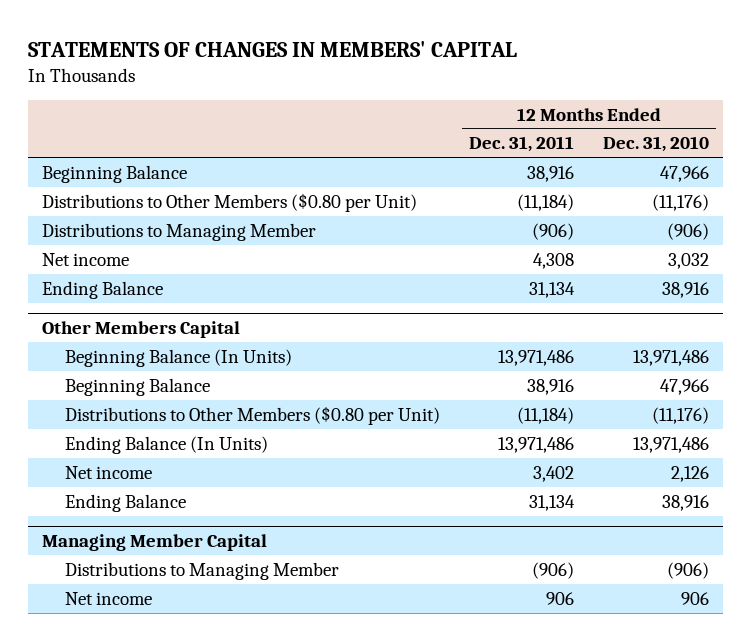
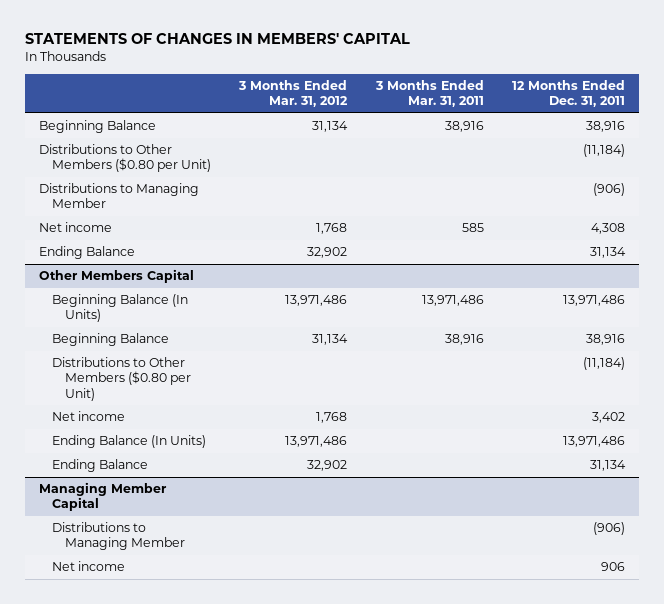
- | 12 Months Ended Dec. 31, 2011 | 12 Months Ended Dec. 31, 2010
+ | 3 Months Ended Mar. 31, 2012 | 3 Months Ended Mar. 31, 2011 | 12 Months Ended Dec. 31, 2011
@ Other Members Capital
moved down: Ending Balance (In Units) | 13,971,486 | | 13,971,486

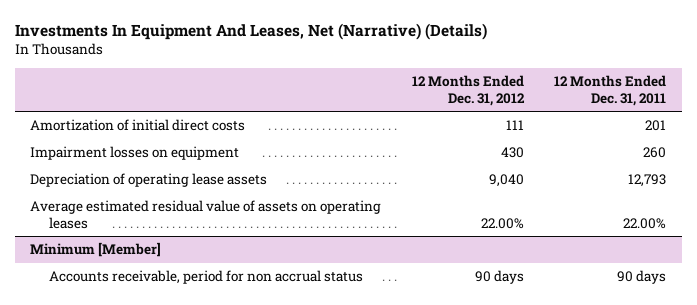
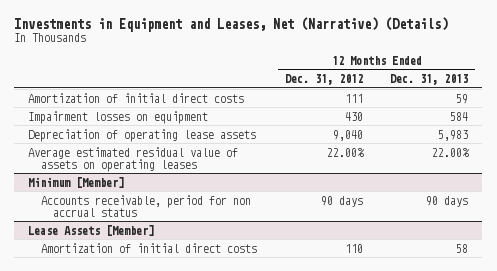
- Investments In Equipment And Leases, Net (Narrative) (Details)
+ Investments in Equipment and Leases, Net (Narrative) (Details)
- | 12 Months Ended Dec. 31, 2012 | 12 Months Ended Dec. 31, 2011
+ | 12 Months Ended Dec. 31, 2012 | 12 Months Ended Dec. 31, 2013
+ Lease Assets [Member]
+ Amortization of initial direct costs | 110 | 58

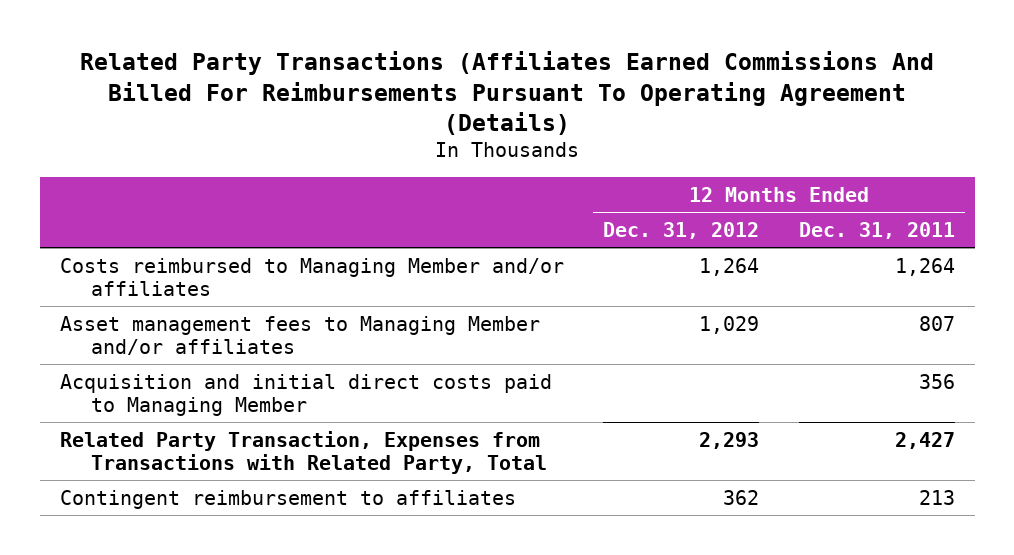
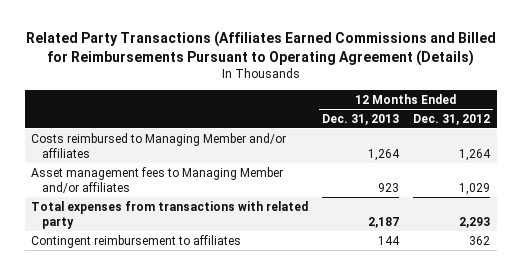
- Related Party Transactions (Affiliates Earned Commissions And Billed For Reimbursements Pursuant To Operating Agreement (Details)
+ Related Party Transactions (Affiliates Earned Commissions and Billed for Reimbursements Pursuant to Operating Agreement (Details)
- | 12 Months Ended Dec. 31, 2012 | 12 Months Ended Dec. 31, 2011
+ | 12 Months Ended Dec. 31, 2013 | 12 Months Ended Dec. 31, 2012
- Acquisition and initial direct costs paid to Managing Member | | 356
- Related Party Transaction, Expenses from Transactions with Related Party, Total | 2,293 | 2,427
+ Total expenses from transactions with related party | 2,187 | 2,293

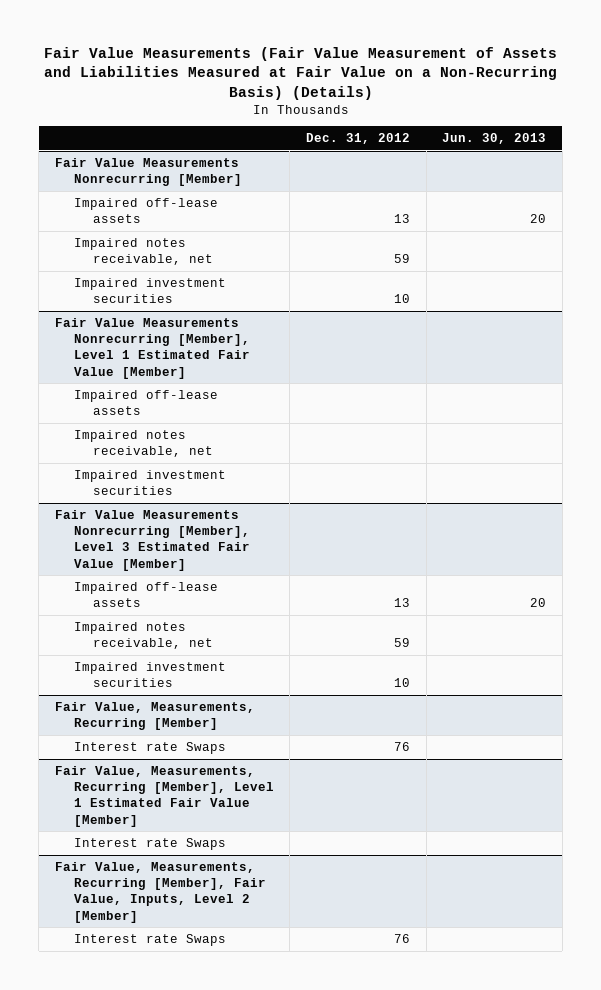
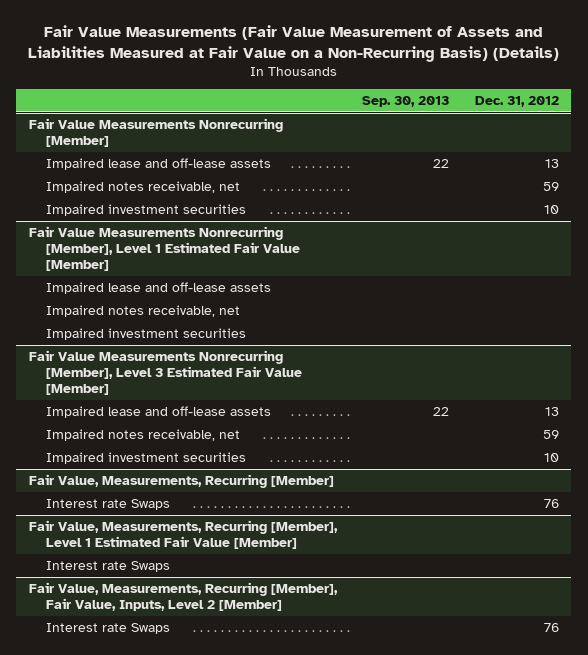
- | Dec. 31, 2012 | Jun. 30, 2013
+ | Sep. 30, 2013 | Dec. 31, 2012
@ Fair Value Measurements Nonrecurring [Member]
- Impaired off-lease assets | 13 | 20
+ Impaired lease and off-lease assets | 22 | 13
@ Fair Value Measurements Nonrecurring [Member], Level 1 Estimated Fair Value [Member]
- Impaired off-lease assets
+ Impaired lease and off-lease assets
@ Fair Value Measurements Nonrecurring [Member], Level 3 Estimated Fair Value [Member]
- Impaired off-lease assets | 13 | 20
+ Impaired lease and off-lease assets | 22 | 13

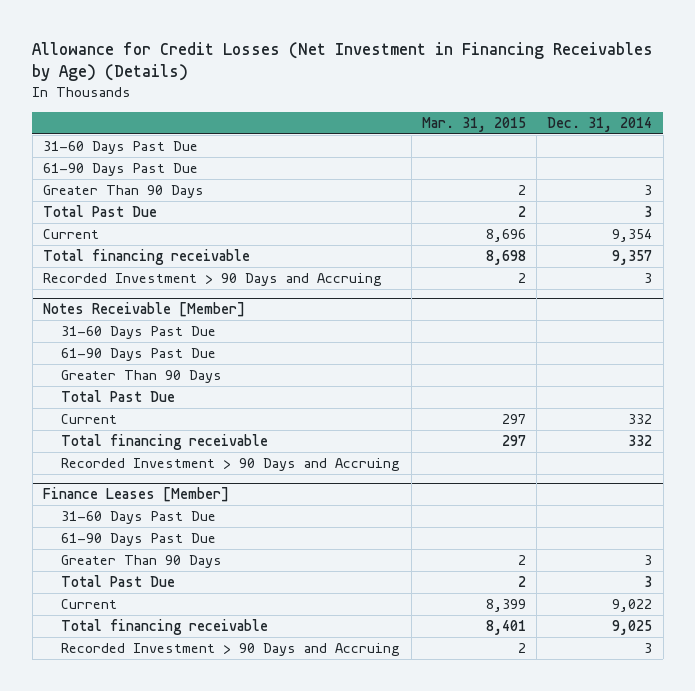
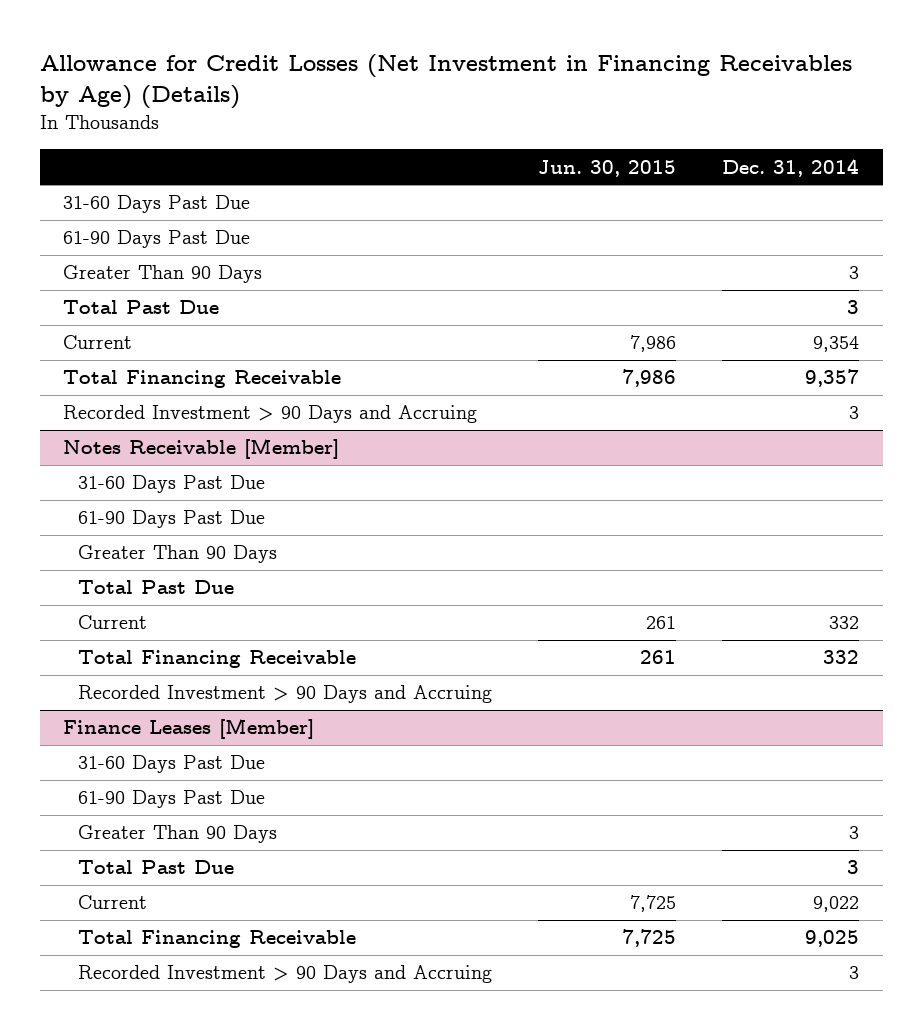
- | Mar. 31, 2015 | Dec. 31, 2014
+ | Jun. 30, 2015 | Dec. 31, 2014
- Total financing receivable | 8,698 | 9,357
+ Total Financing Receivable | 7,986 | 9,357
@ Notes Receivable [Member]
- Total financing receivable | 297 | 332
+ Total Financing Receivable | 261 | 332
@ Finance Leases [Member]
- Total financing receivable | 8,401 | 9,025
+ Total Financing Receivable | 7,725 | 9,025

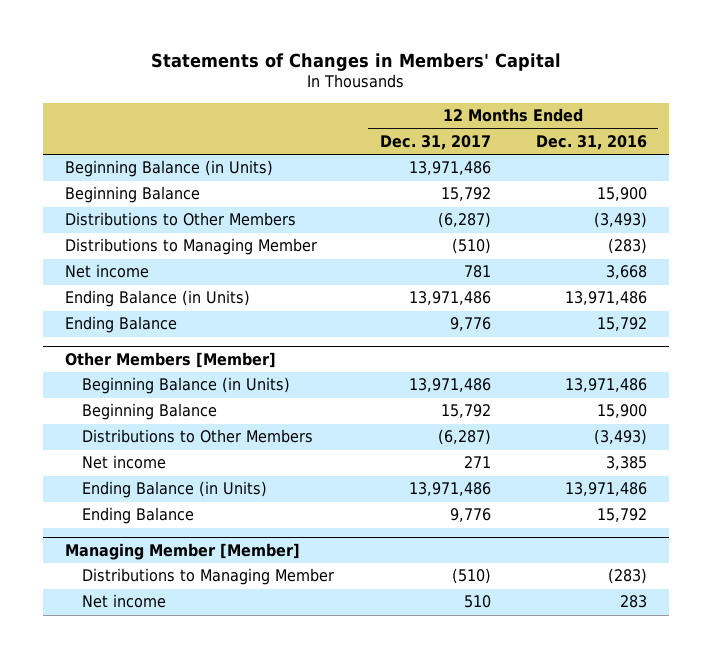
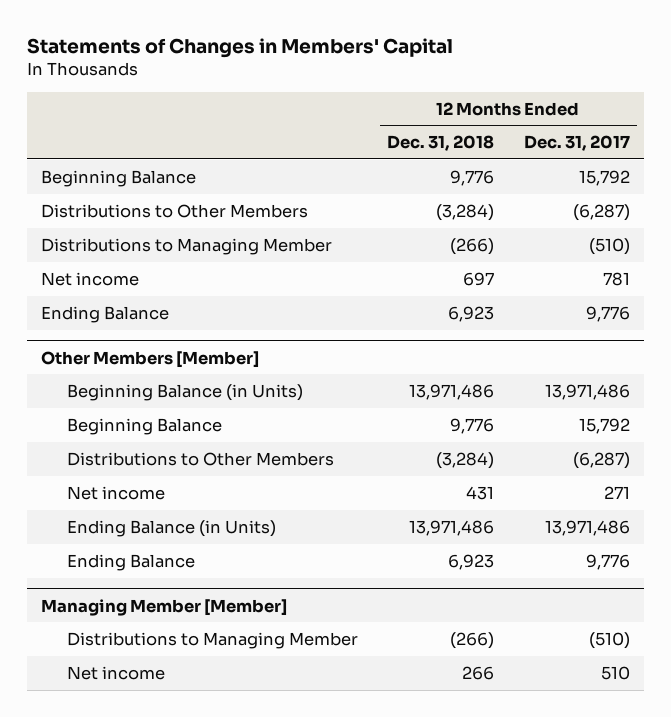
- | 12 Months Ended Dec. 31, 2017 | 12 Months Ended Dec. 31, 2016
+ | 12 Months Ended Dec. 31, 2018 | 12 Months Ended Dec. 31, 2017
- Beginning Balance (in Units) | 13,971,486 |
- Ending Balance (in Units) | 13,971,486 | 13,971,486

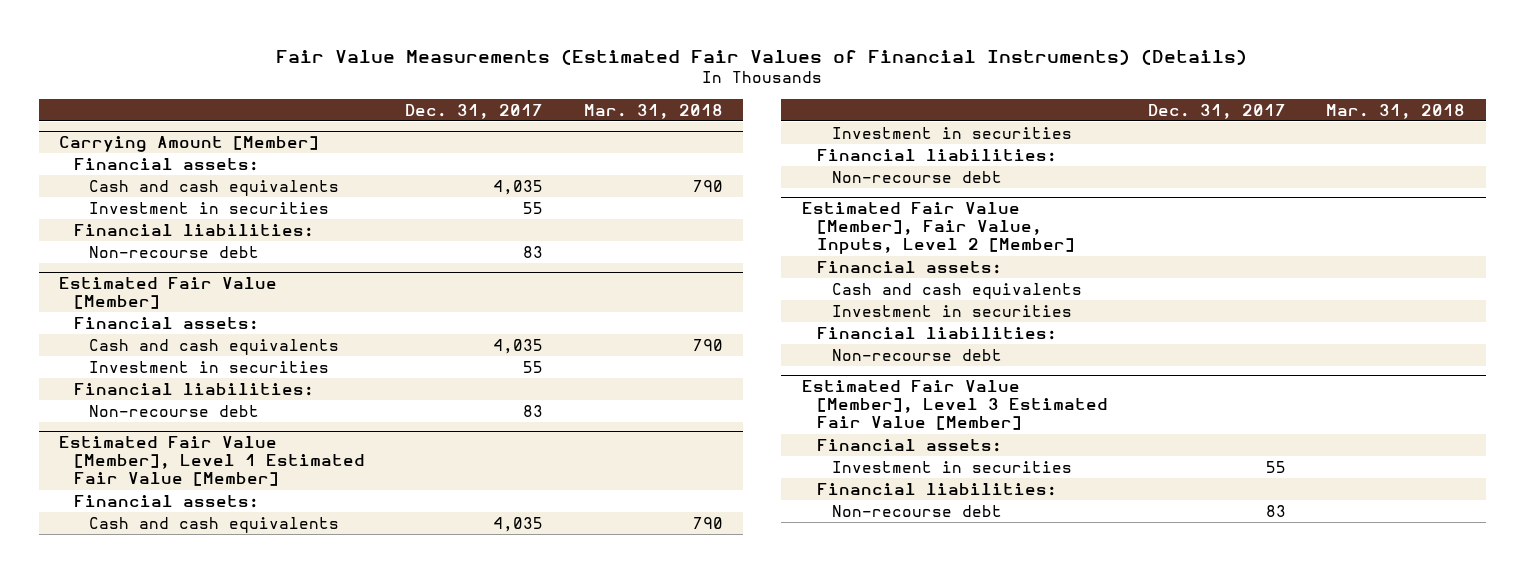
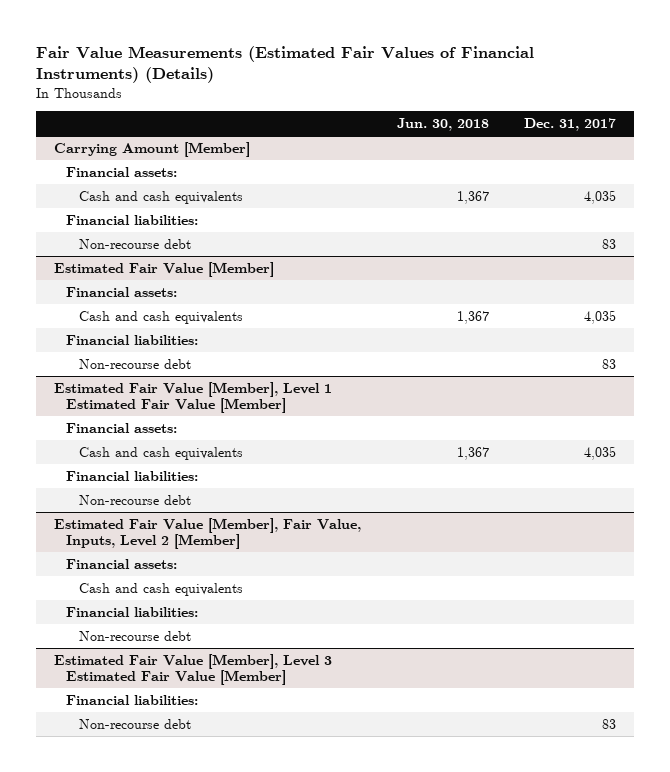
- | Dec. 31, 2017 | Mar. 31, 2018
+ | Jun. 30, 2018 | Dec. 31, 2017
@ Carrying Amount [Member]
- Investment in securities | 55 |
@ Estimated Fair Value [Member]
- Investment in securities | 55 |
@ Estimated Fair Value [Member], Level 1 Estimated Fair Value [Member]
- Investment in securities
@ Estimated Fair Value [Member], Fair Value, Inputs, Level 2 [Member]
- Investment in securities
@ Estimated Fair Value [Member], Level 3 Estimated Fair Value [Member]
- Financial assets:
- Investment in securities | 55 |

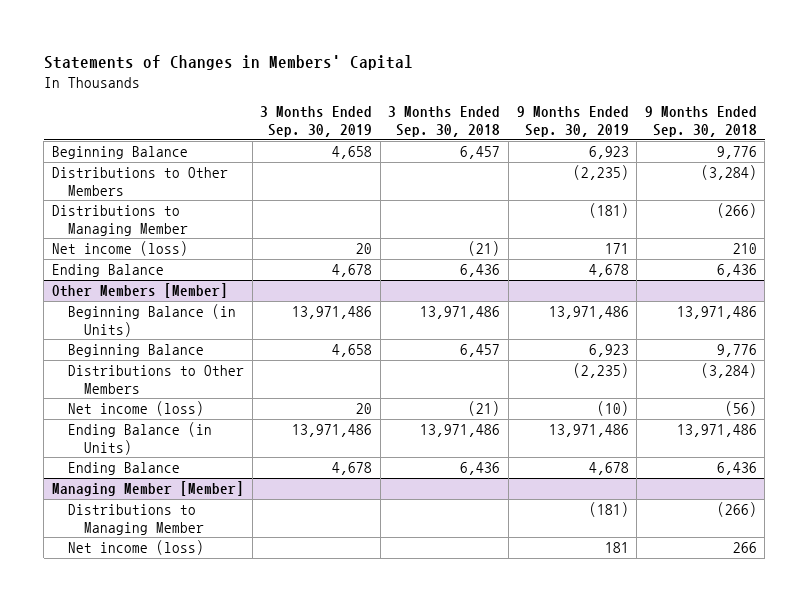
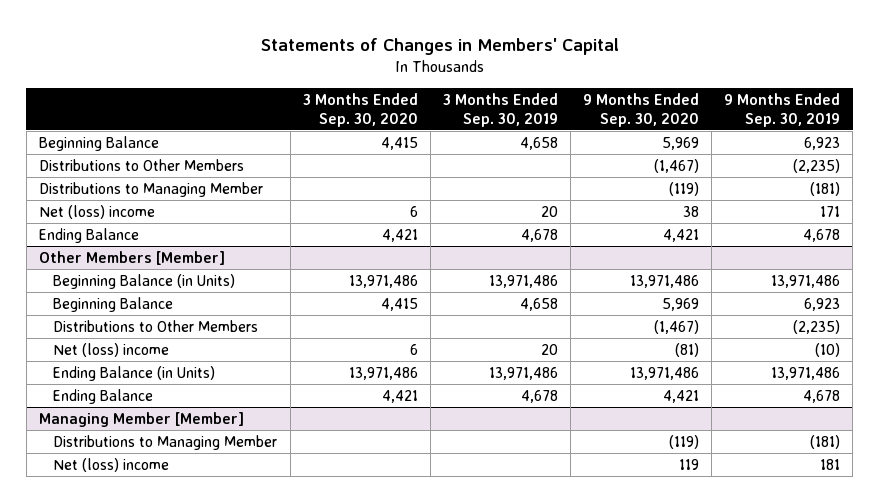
- | 3 Months Ended Sep. 30, 2019 | 3 Months Ended Sep. 30, 2018 | 9 Months Ended Sep. 30, 2019 | 9 Months Ended Sep. 30, 2018
+ | 3 Months Ended Sep. 30, 2020 | 3 Months Ended Sep. 30, 2019 | 9 Months Ended Sep. 30, 2020 | 9 Months Ended Sep. 30, 2019
- Net income (loss) | 20 | (21) | 171 | 210
+ Net (loss) income | 6 | 20 | 38 | 171
@ Other Members [Member]
- Net income (loss) | 20 | (21) | (10) | (56)
+ Net (loss) income | 6 | 20 | (81) | (10)
@ Managing Member [Member]
- Net income (loss) | | | 181 | 266
+ Net (loss) income | | | 119 | 181

